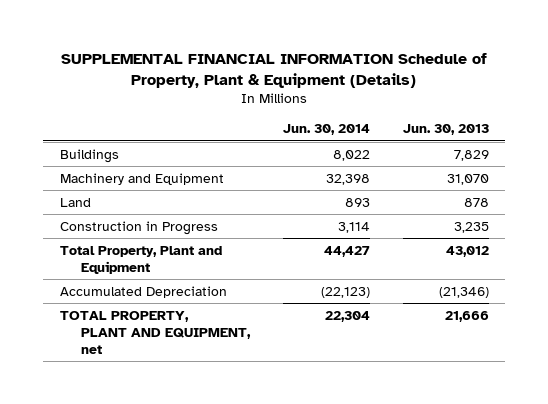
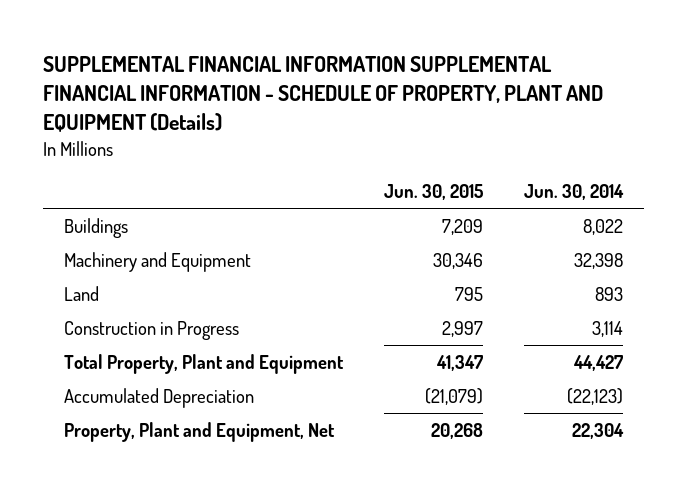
- SUPPLEMENTAL FINANCIAL INFORMATION Schedule of Property, Plant & Equipment (Details)
+ SUPPLEMENTAL FINANCIAL INFORMATION SUPPLEMENTAL FINANCIAL INFORMATION - SCHEDULE OF PROPERTY, PLANT AND EQUIPMENT (Details)
- | Jun. 30, 2014 | Jun. 30, 2013
+ | Jun. 30, 2015 | Jun. 30, 2014
- TOTAL PROPERTY, PLANT AND EQUIPMENT, net | 22,304 | 21,666
+ Property, Plant and Equipment, Net | 20,268 | 22,304

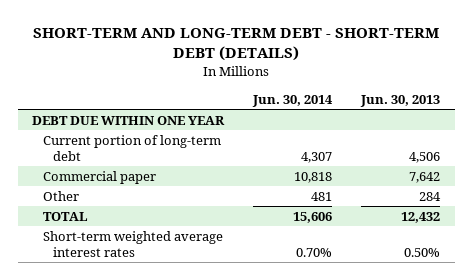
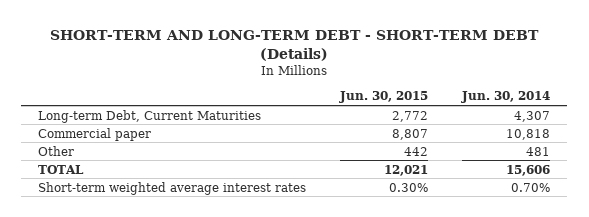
- SHORT-TERM AND LONG-TERM DEBT - SHORT-TERM DEBT (DETAILS)
+ SHORT-TERM AND LONG-TERM DEBT - SHORT-TERM DEBT (Details)
- | Jun. 30, 2014 | Jun. 30, 2013
+ | Jun. 30, 2015 | Jun. 30, 2014
- DEBT DUE WITHIN ONE YEAR
- Current portion of long-term debt | 4,307 | 4,506
+ Long-term Debt, Current Maturities | 2,772 | 4,307

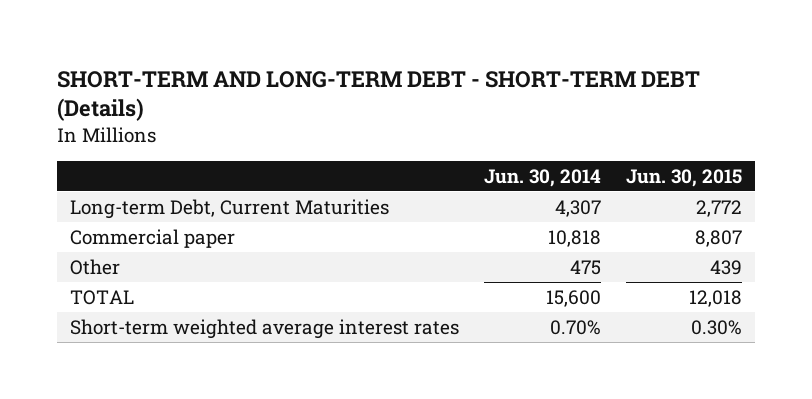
- | Jun. 30, 2015 | Jun. 30, 2014
+ | Jun. 30, 2014 | Jun. 30, 2015
- Other | 442 | 481
- TOTAL | 12,021 | 15,606
+ Other | 475 | 439
+ TOTAL | 15,600 | 12,018

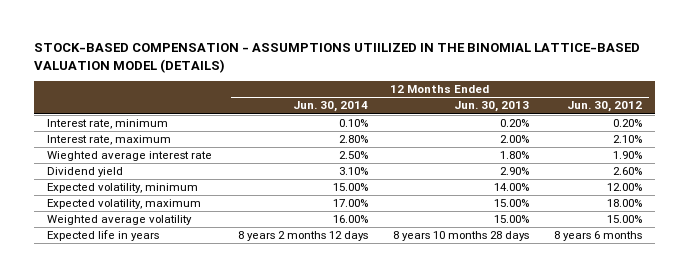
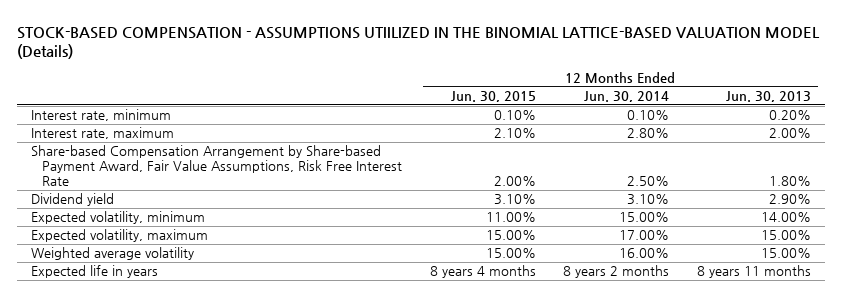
- STOCK-BASED COMPENSATION - ASSUMPTIONS UTIILIZED IN THE BINOMIAL LATTICE-BASED VALUATION MODEL (DETAILS)
+ STOCK-BASED COMPENSATION - ASSUMPTIONS UTIILIZED IN THE BINOMIAL LATTICE-BASED VALUATION MODEL (Details)
- | 12 Months Ended Jun. 30, 2014 | 12 Months Ended Jun. 30, 2013 | 12 Months Ended Jun. 30, 2012
+ | 12 Months Ended Jun. 30, 2015 | 12 Months Ended Jun. 30, 2014 | 12 Months Ended Jun. 30, 2013
- Wieghted average interest rate | 2.50% | 1.80% | 1.90%
+ Share-based Compensation Arrangement by Share-based Payment Award, Fair Value Assumptions, Risk Free Interest Rate | 2.00% | 2.50% | 1.80%
- Expected life in years | 8 years 2 months 12 days | 8 years 10 months 28 days | 8 years 6 months
+ Expected life in years | 8 years 4 months | 8 years 2 months | 8 years 11 months

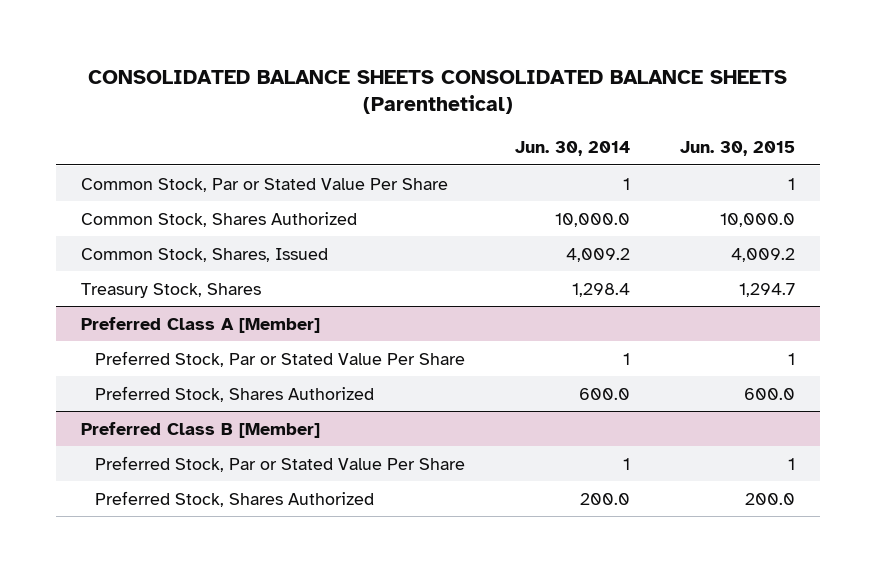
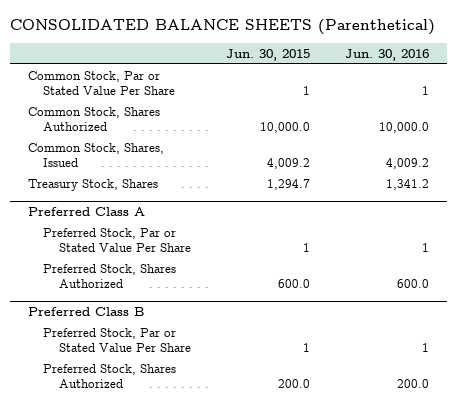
- CONSOLIDATED BALANCE SHEETS CONSOLIDATED BALANCE SHEETS (Parenthetical)
+ CONSOLIDATED BALANCE SHEETS (Parenthetical)
- | Jun. 30, 2014 | Jun. 30, 2015
+ | Jun. 30, 2015 | Jun. 30, 2016
- Preferred Class A [Member]
+ Preferred Class A
- Preferred Class B [Member]
+ Preferred Class B

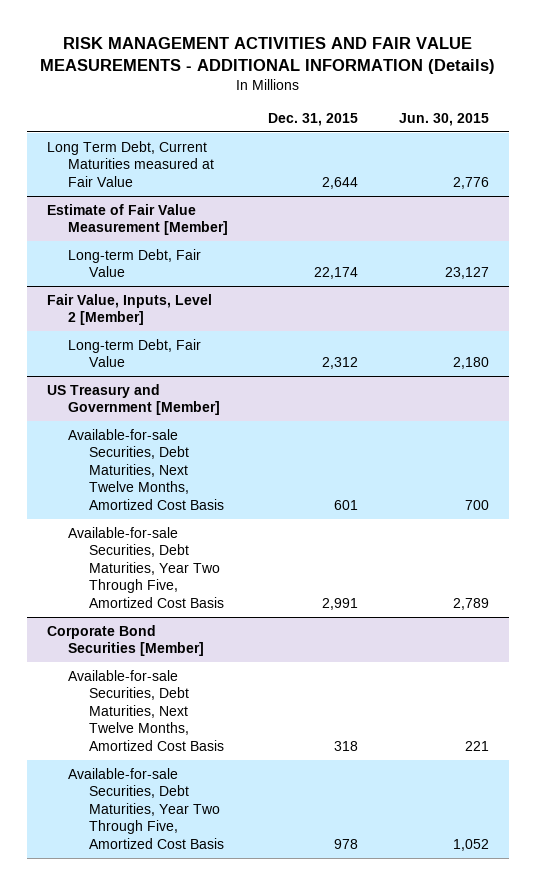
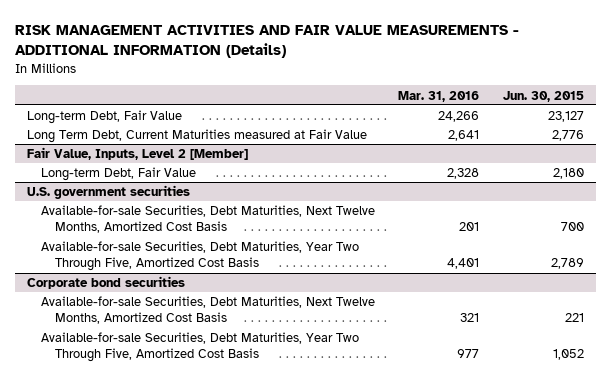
- | Dec. 31, 2015 | Jun. 30, 2015
+ | Mar. 31, 2016 | Jun. 30, 2015
- Estimate of Fair Value Measurement [Member]
moved down: Long Term Debt, Current Maturities measured at Fair Value | 2,641 | 2,776
- US Treasury and Government [Member]
+ U.S. government securities
- Corporate Bond Securities [Member]
+ Corporate bond securities

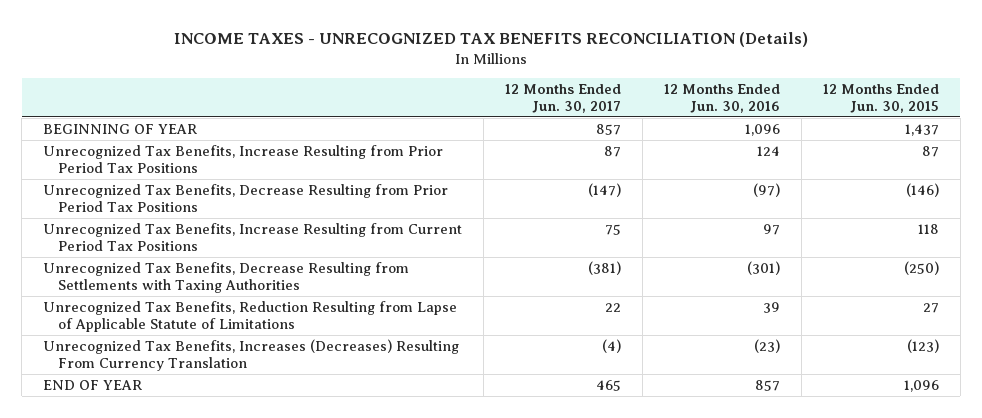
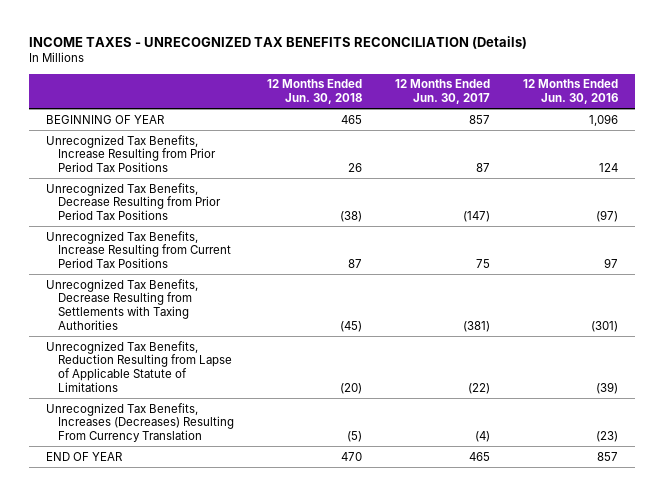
- | 12 Months Ended Jun. 30, 2017 | 12 Months Ended Jun. 30, 2016 | 12 Months Ended Jun. 30, 2015
+ | 12 Months Ended Jun. 30, 2018 | 12 Months Ended Jun. 30, 2017 | 12 Months Ended Jun. 30, 2016
- Unrecognized Tax Benefits, Reduction Resulting from Lapse of Applicable Statute of Limitations | 22 | 39 | 27
+ Unrecognized Tax Benefits, Reduction Resulting from Lapse of Applicable Statute of Limitations | (20) | (22) | (39)

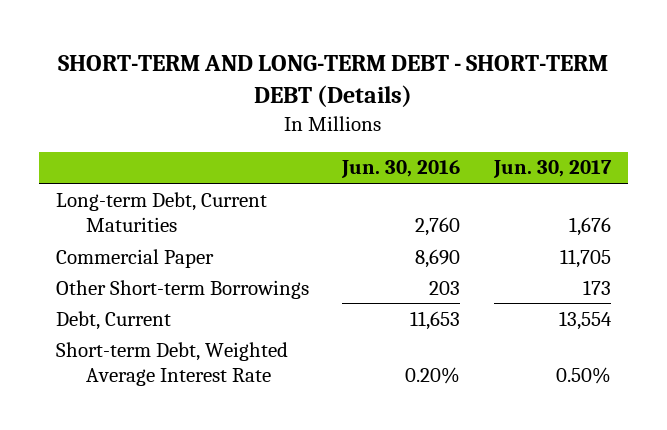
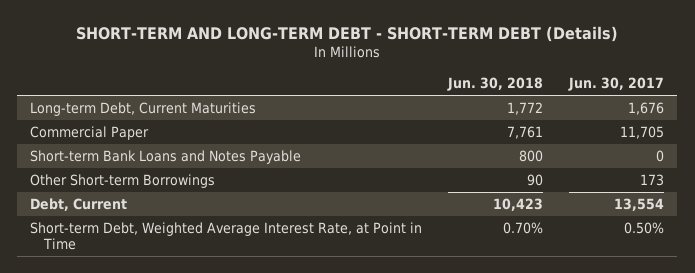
- | Jun. 30, 2016 | Jun. 30, 2017
+ | Jun. 30, 2018 | Jun. 30, 2017
+ Short-term Bank Loans and Notes Payable | 800 | 0
- Short-term Debt, Weighted Average Interest Rate | 0.20% | 0.50%
+ Short-term Debt, Weighted Average Interest Rate, at Point in Time | 0.70% | 0.50%

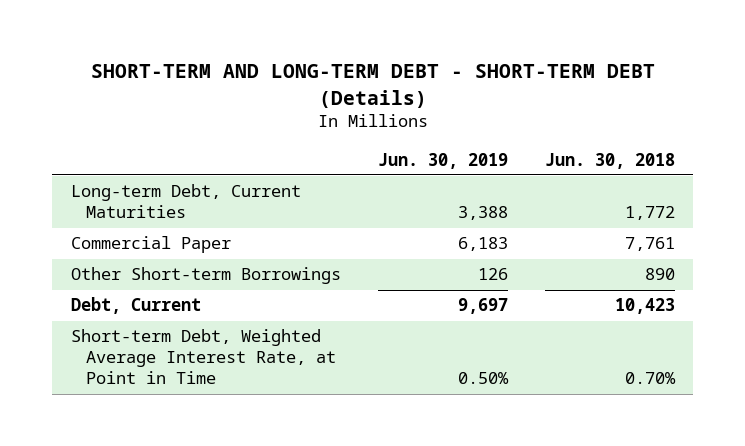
- | Jun. 30, 2018 | Jun. 30, 2017
+ | Jun. 30, 2019 | Jun. 30, 2018
- Short-term Bank Loans and Notes Payable | 800 | 0
- Other Short-term Borrowings | 90 | 173
+ Other Short-term Borrowings | 126 | 890

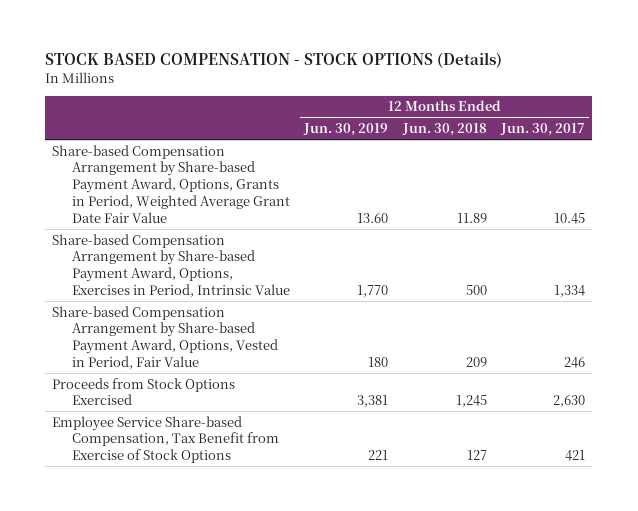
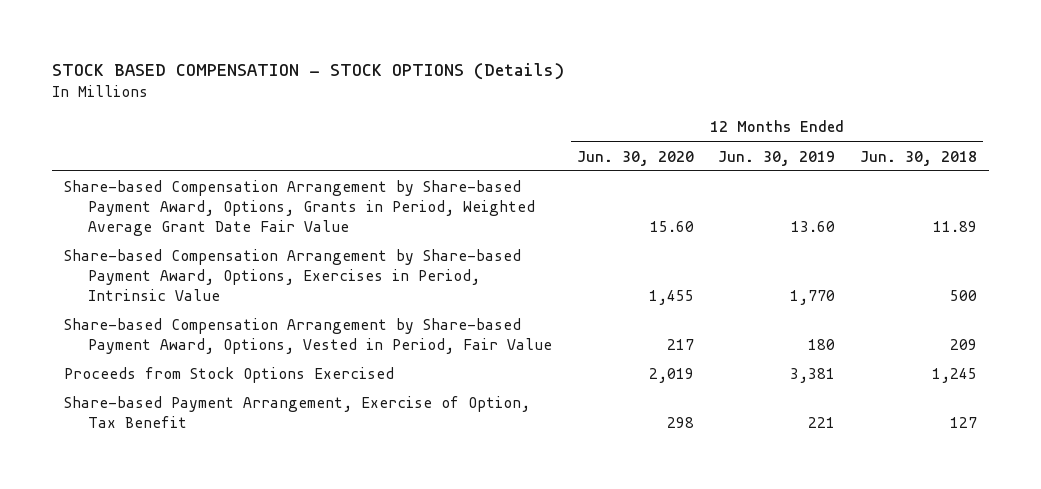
- | 12 Months Ended Jun. 30, 2019 | 12 Months Ended Jun. 30, 2018 | 12 Months Ended Jun. 30, 2017
+ | 12 Months Ended Jun. 30, 2020 | 12 Months Ended Jun. 30, 2019 | 12 Months Ended Jun. 30, 2018
- Employee Service Share-based Compensation, Tax Benefit from Exercise of Stock Options | 221 | 127 | 421
+ Share-based Payment Arrangement, Exercise of Option, Tax Benefit | 298 | 221 | 127

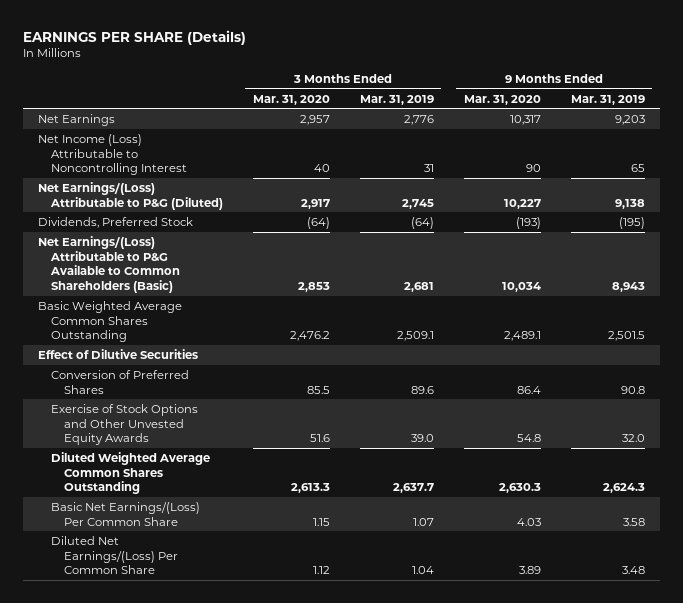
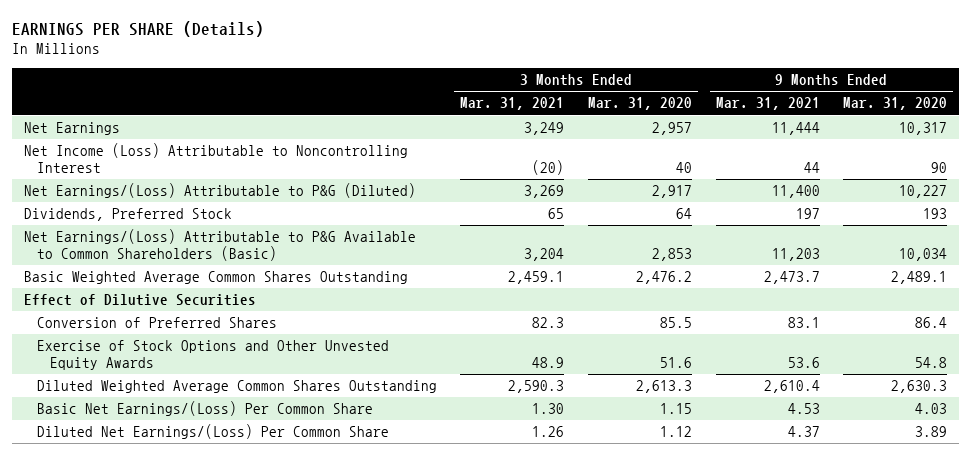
- | 3 Months Ended Mar. 31, 2020 | 3 Months Ended Mar. 31, 2019 | 9 Months Ended Mar. 31, 2020 | 9 Months Ended Mar. 31, 2019
+ | 3 Months Ended Mar. 31, 2021 | 3 Months Ended Mar. 31, 2020 | 9 Months Ended Mar. 31, 2021 | 9 Months Ended Mar. 31, 2020
- Dividends, Preferred Stock | (64) | (64) | (193) | (195)
+ Dividends, Preferred Stock | 65 | 64 | 197 | 193

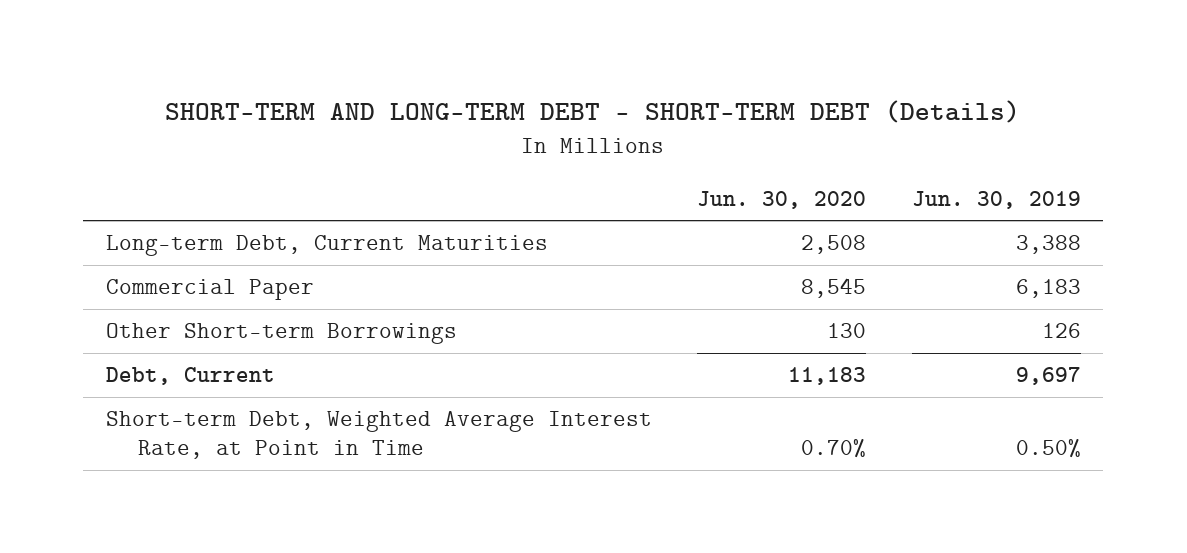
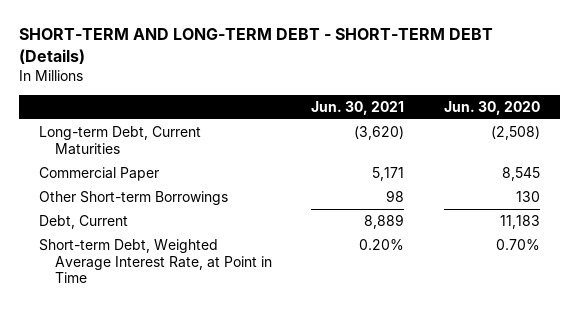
- | Jun. 30, 2020 | Jun. 30, 2019
+ | Jun. 30, 2021 | Jun. 30, 2020
- Long-term Debt, Current Maturities | 2,508 | 3,388
+ Long-term Debt, Current Maturities | (3,620) | (2,508)

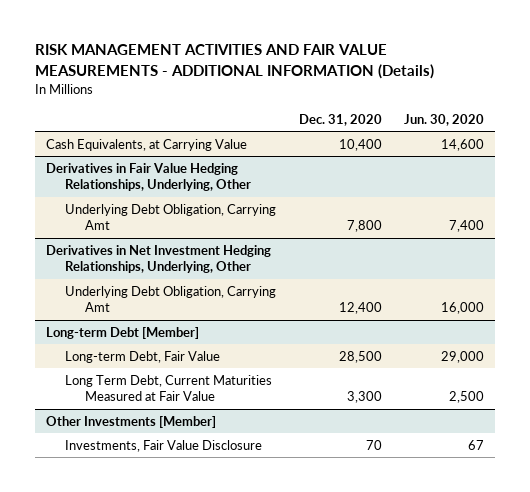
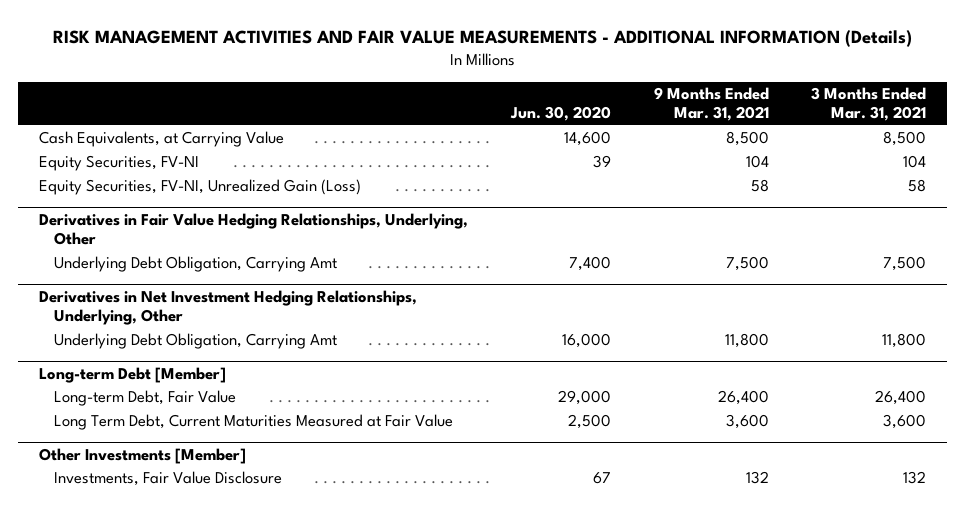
- | Dec. 31, 2020 | Jun. 30, 2020
+ | Jun. 30, 2020 | 9 Months Ended Mar. 31, 2021 | 3 Months Ended Mar. 31, 2021
+ Equity Securities, FV-NI | 39 | 104 | 104
+ Equity Securities, FV-NI, Unrealized Gain (Loss) | | 58 | 58

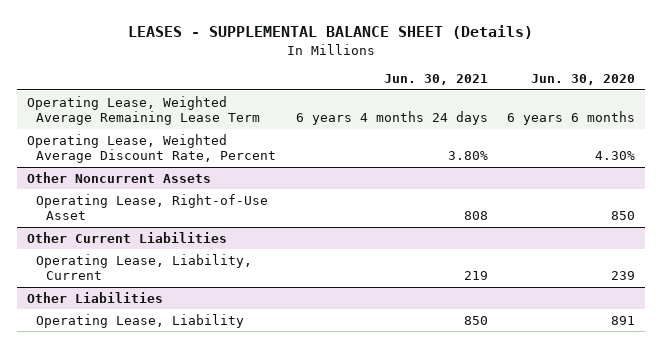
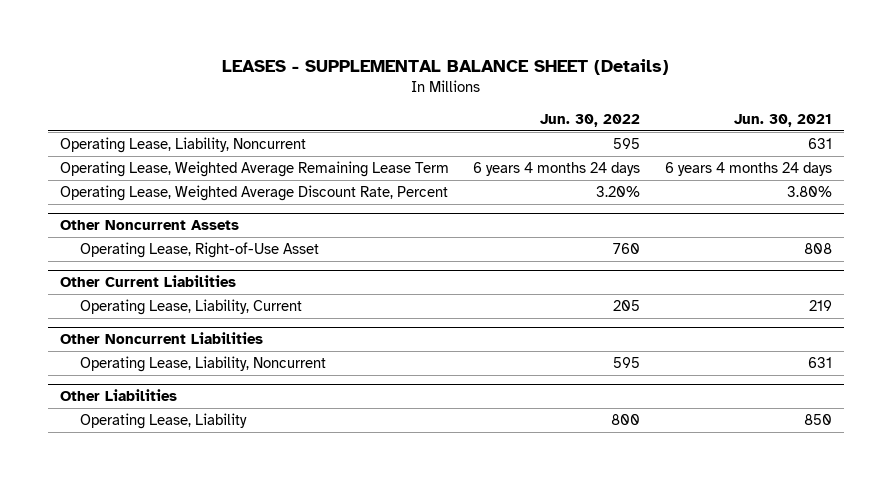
- | Jun. 30, 2021 | Jun. 30, 2020
+ | Jun. 30, 2022 | Jun. 30, 2021
+ Operating Lease, Liability, Noncurrent | 595 | 631
+ Other Noncurrent Liabilities
+ Operating Lease, Liability, Noncurrent | 595 | 631

